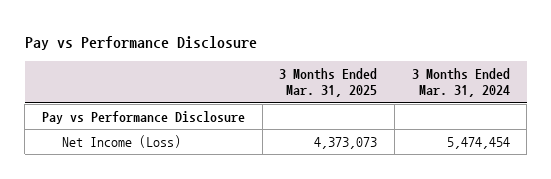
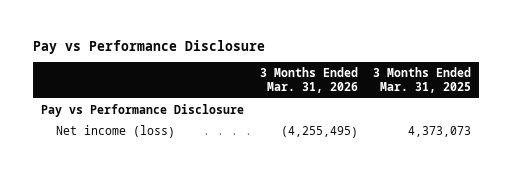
- | 3 Months Ended Mar. 31, 2025 | 3 Months Ended Mar. 31, 2024
+ | 3 Months Ended Mar. 31, 2026 | 3 Months Ended Mar. 31, 2025
- Net Income (Loss) | 4,373,073 | 5,474,454
+ Net income (loss) | (4,255,495) | 4,373,073

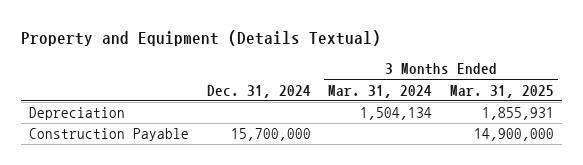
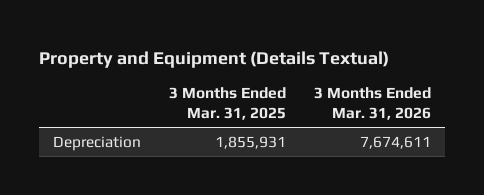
- | Dec. 31, 2024 | 3 Months Ended Mar. 31, 2024 | 3 Months Ended Mar. 31, 2025
+ | 3 Months Ended Mar. 31, 2025 | 3 Months Ended Mar. 31, 2026
- Construction Payable | 15,700,000 | | 14,900,000

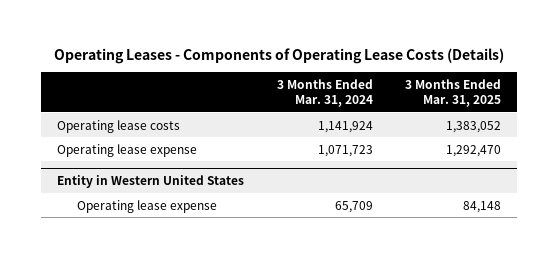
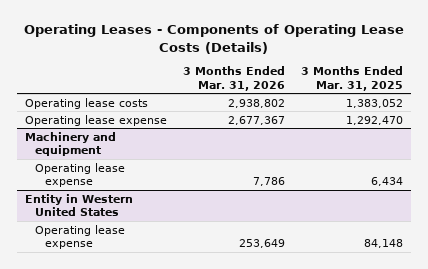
- | 3 Months Ended Mar. 31, 2024 | 3 Months Ended Mar. 31, 2025
+ | 3 Months Ended Mar. 31, 2026 | 3 Months Ended Mar. 31, 2025
+ Machinery and equipment
+ Operating lease expense | 7,786 | 6,434

